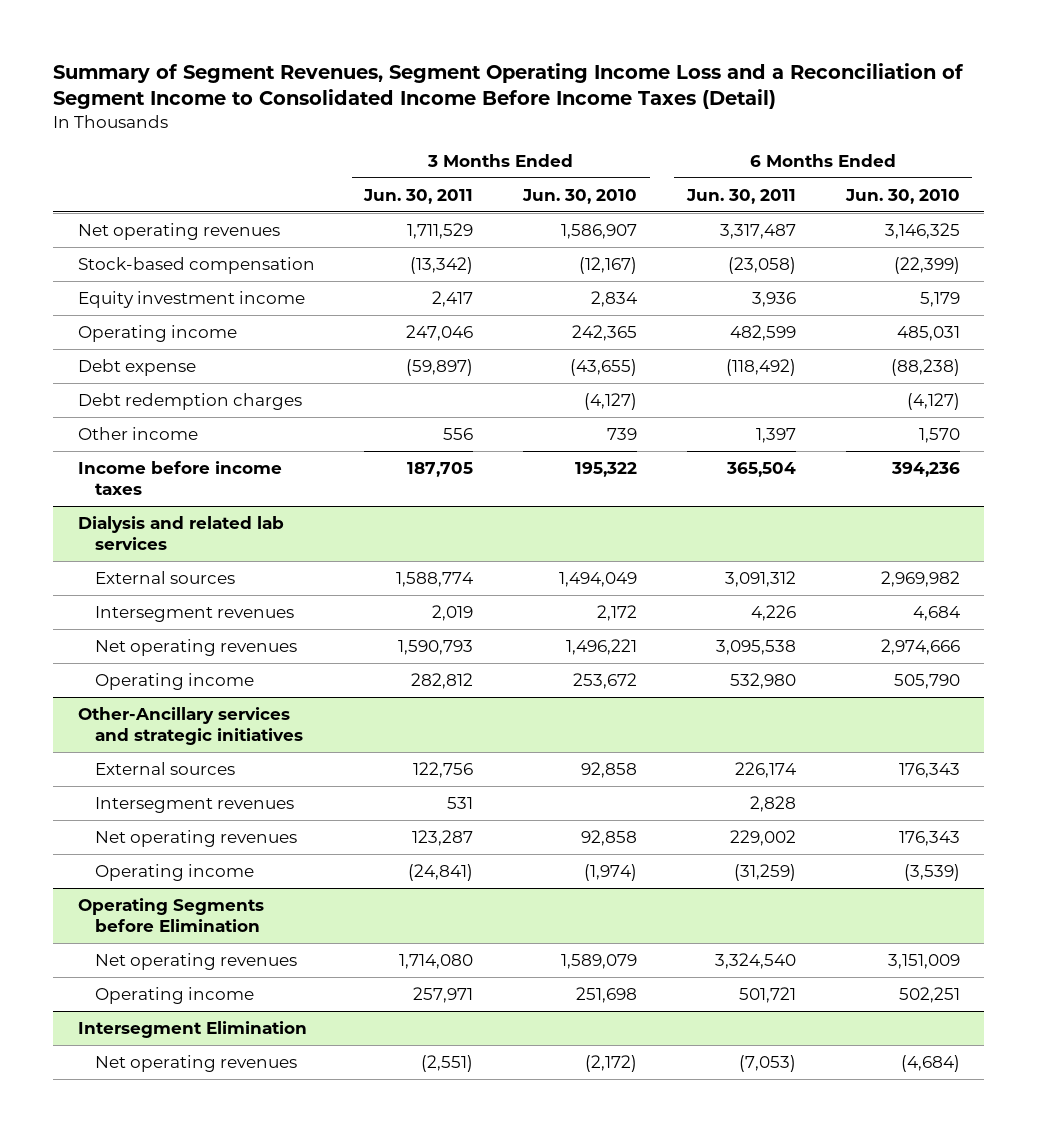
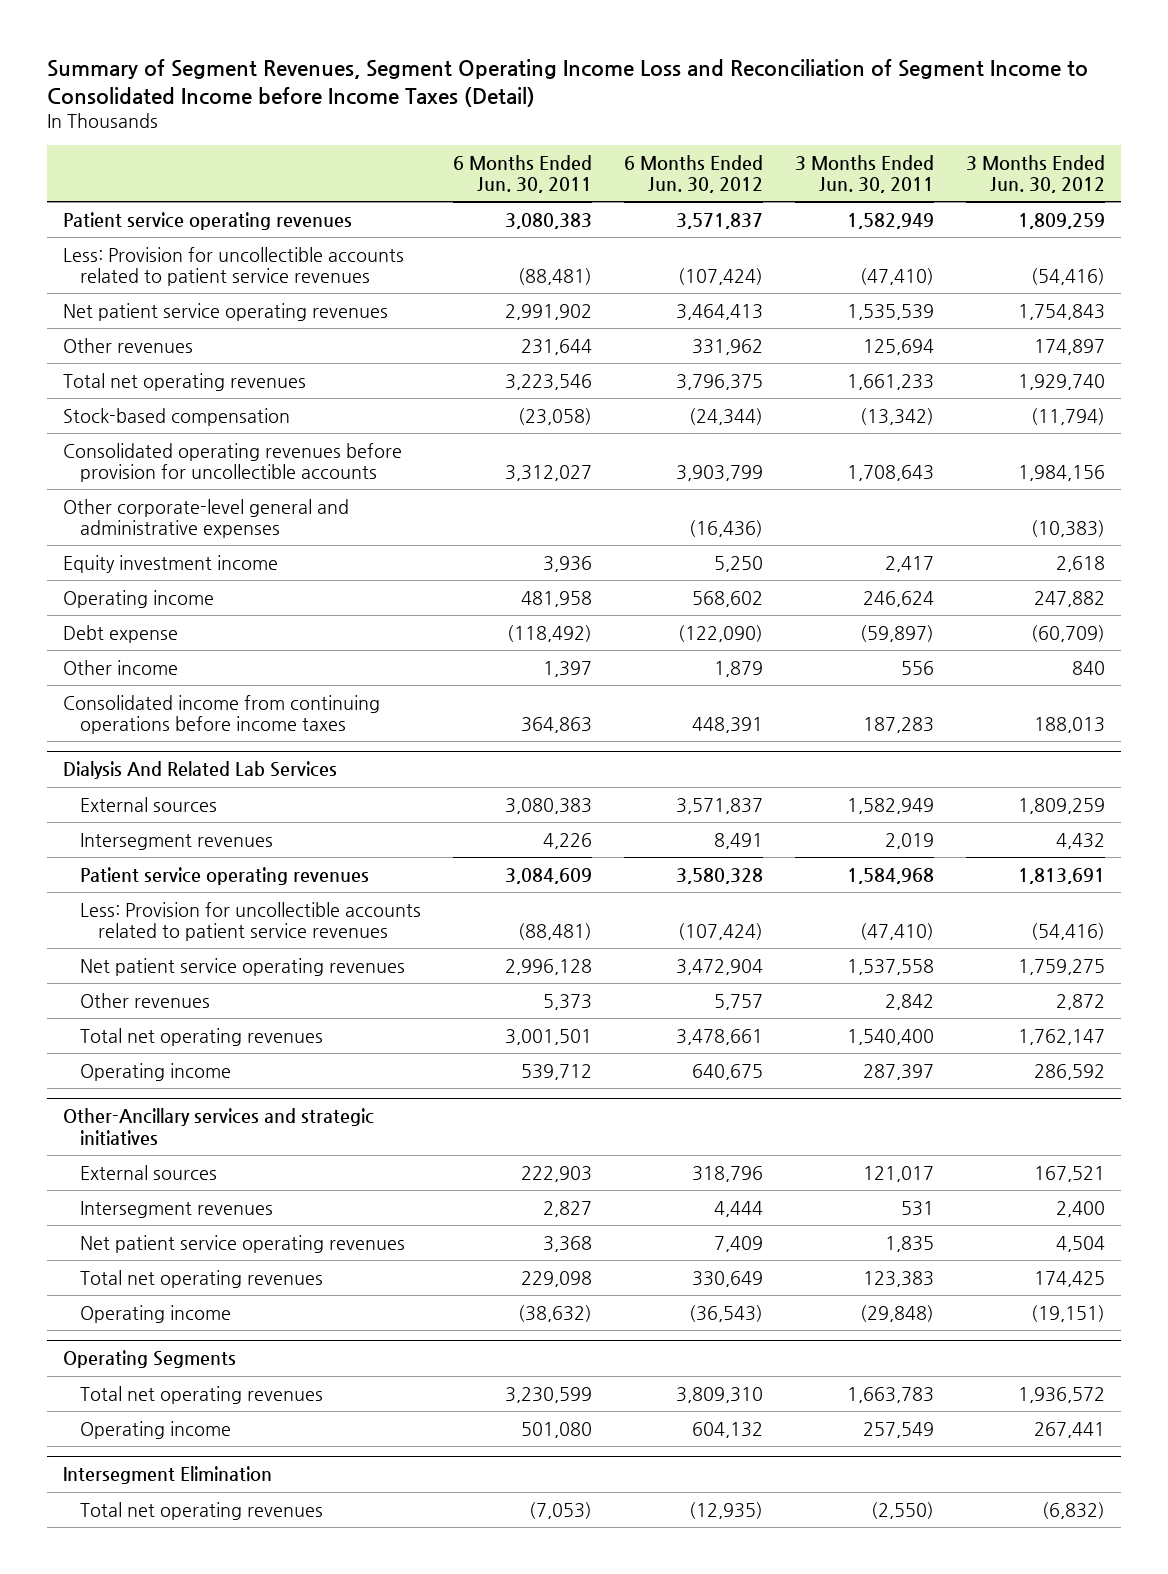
- Summary of Segment Revenues, Segment Operating Income Loss and a Reconciliation of Segment Income to Consolidated Income Before Income Taxes (Detail)
+ Summary of Segment Revenues, Segment Operating Income Loss and Reconciliation of Segment Income to Consolidated Income before Income Taxes (Detail)
- | 3 Months Ended Jun. 30, 2011 | 3 Months Ended Jun. 30, 2010 | 6 Months Ended Jun. 30, 2011 | 6 Months Ended Jun. 30, 2010
+ | 6 Months Ended Jun. 30, 2011 | 6 Months Ended Jun. 30, 2012 | 3 Months Ended Jun. 30, 2011 | 3 Months Ended Jun. 30, 2012
- Net operating revenues | 1,711,529 | 1,586,907 | 3,317,487 | 3,146,325
+ Patient service operating revenues | 3,080,383 | 3,571,837 | 1,582,949 | 1,809,259
+ Less: Provision for uncollectible accounts related to patient service revenues | (88,481) | (107,424) | (47,410) | (54,416)
+ Net patient service operating revenues | 2,991,902 | 3,464,413 | 1,535,539 | 1,754,843
+ Other revenues | 231,644 | 331,962 | 125,694 | 174,897
+ Total net operating revenues | 3,223,546 | 3,796,375 | 1,661,233 | 1,929,740
+ Consolidated operating revenues before provision for uncollectible accounts | 3,312,027 | 3,903,799 | 1,708,643 | 1,984,156
+ Other corporate-level general and administrative expenses | | (16,436) | | (10,383)
- Operating income | 247,046 | 242,365 | 482,599 | 485,031
+ Operating income | 481,958 | 568,602 | 246,624 | 247,882
- Debt redemption charges | | (4,127) | | (4,127)
- Income before income taxes | 187,705 | 195,322 | 365,504 | 394,236
- Dialysis and related lab services
- External sources | 1,588,774 | 1,494,049 | 3,091,312 | 2,969,982
+ Consolidated income from continuing operations before income taxes | 364,863 | 448,391 | 187,283 | 188,013
+ Dialysis And Related Lab Services
+ External sources | 3,080,383 | 3,571,837 | 1,582,949 | 1,809,259
- Net operating revenues | 1,590,793 | 1,496,221 | 3,095,538 | 2,974,666
- Operating income | 282,812 | 253,672 | 532,980 | 505,790
+ Patient service operating revenues | 3,084,609 | 3,580,328 | 1,584,968 | 1,813,691
+ Less: Provision for uncollectible accounts related to patient service revenues | (88,481) | (107,424) | (47,410) | (54,416)
+ Net patient service operating revenues | 2,996,128 | 3,472,904 | 1,537,558 | 1,759,275
+ Other revenues | 5,373 | 5,757 | 2,842 | 2,872
+ Total net operating revenues | 3,001,501 | 3,478,661 | 1,540,400 | 1,762,147
+ Operating income | 539,712 | 640,675 | 287,397 | 286,592
@ Other-Ancillary services and strategic initiatives
- External sources | 122,756 | 92,858 | 226,174 | 176,343
- Intersegment revenues | 531 | | 2,828 |
- Net operating revenues | 123,287 | 92,858 | 229,002 | 176,343
- Operating income | (24,841) | (1,974) | (31,259) | (3,539)
- Operating Segments before Elimination
- Net operating revenues | 1,714,080 | 1,589,079 | 3,324,540 | 3,151,009
- Operating income | 257,971 | 251,698 | 501,721 | 502,251
@ Other-Ancillary services and strategic initiatives
+ External sources | 222,903 | 318,796 | 121,017 | 167,521
+ Intersegment revenues | 2,827 | 4,444 | 531 | 2,400
+ Net patient service operating revenues | 3,368 | 7,409 | 1,835 | 4,504
+ Total net operating revenues | 229,098 | 330,649 | 123,383 | 174,425
+ Operating income | (38,632) | (36,543) | (29,848) | (19,151)
+ Operating Segments
+ Total net operating revenues | 3,230,599 | 3,809,310 | 1,663,783 | 1,936,572
+ Operating income | 501,080 | 604,132 | 257,549 | 267,441
@ Intersegment Elimination
- Net operating revenues | (2,551) | (2,172) | (7,053) | (4,684)
+ Total net operating revenues | (7,053) | (12,935) | (2,550) | (6,832)

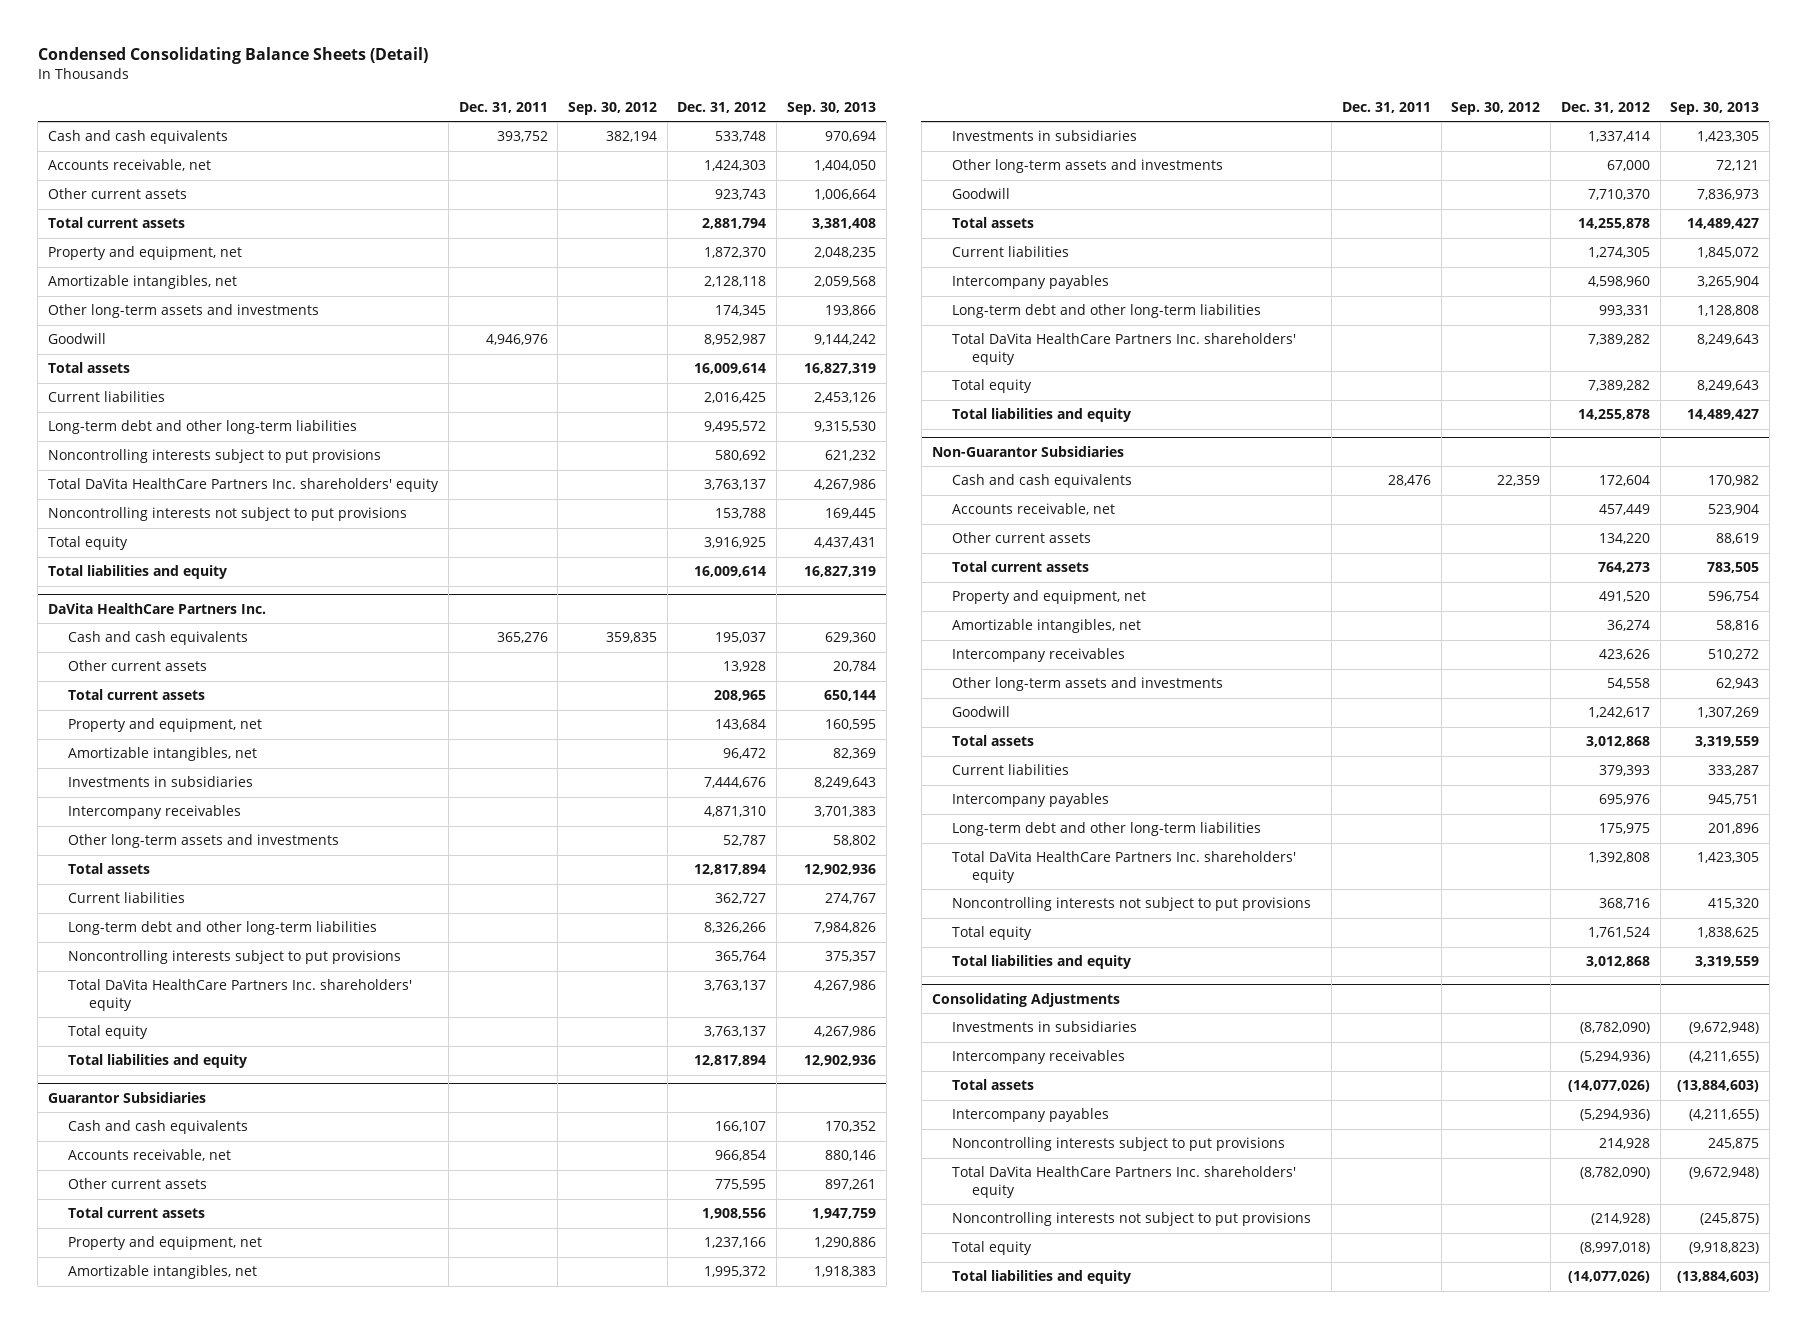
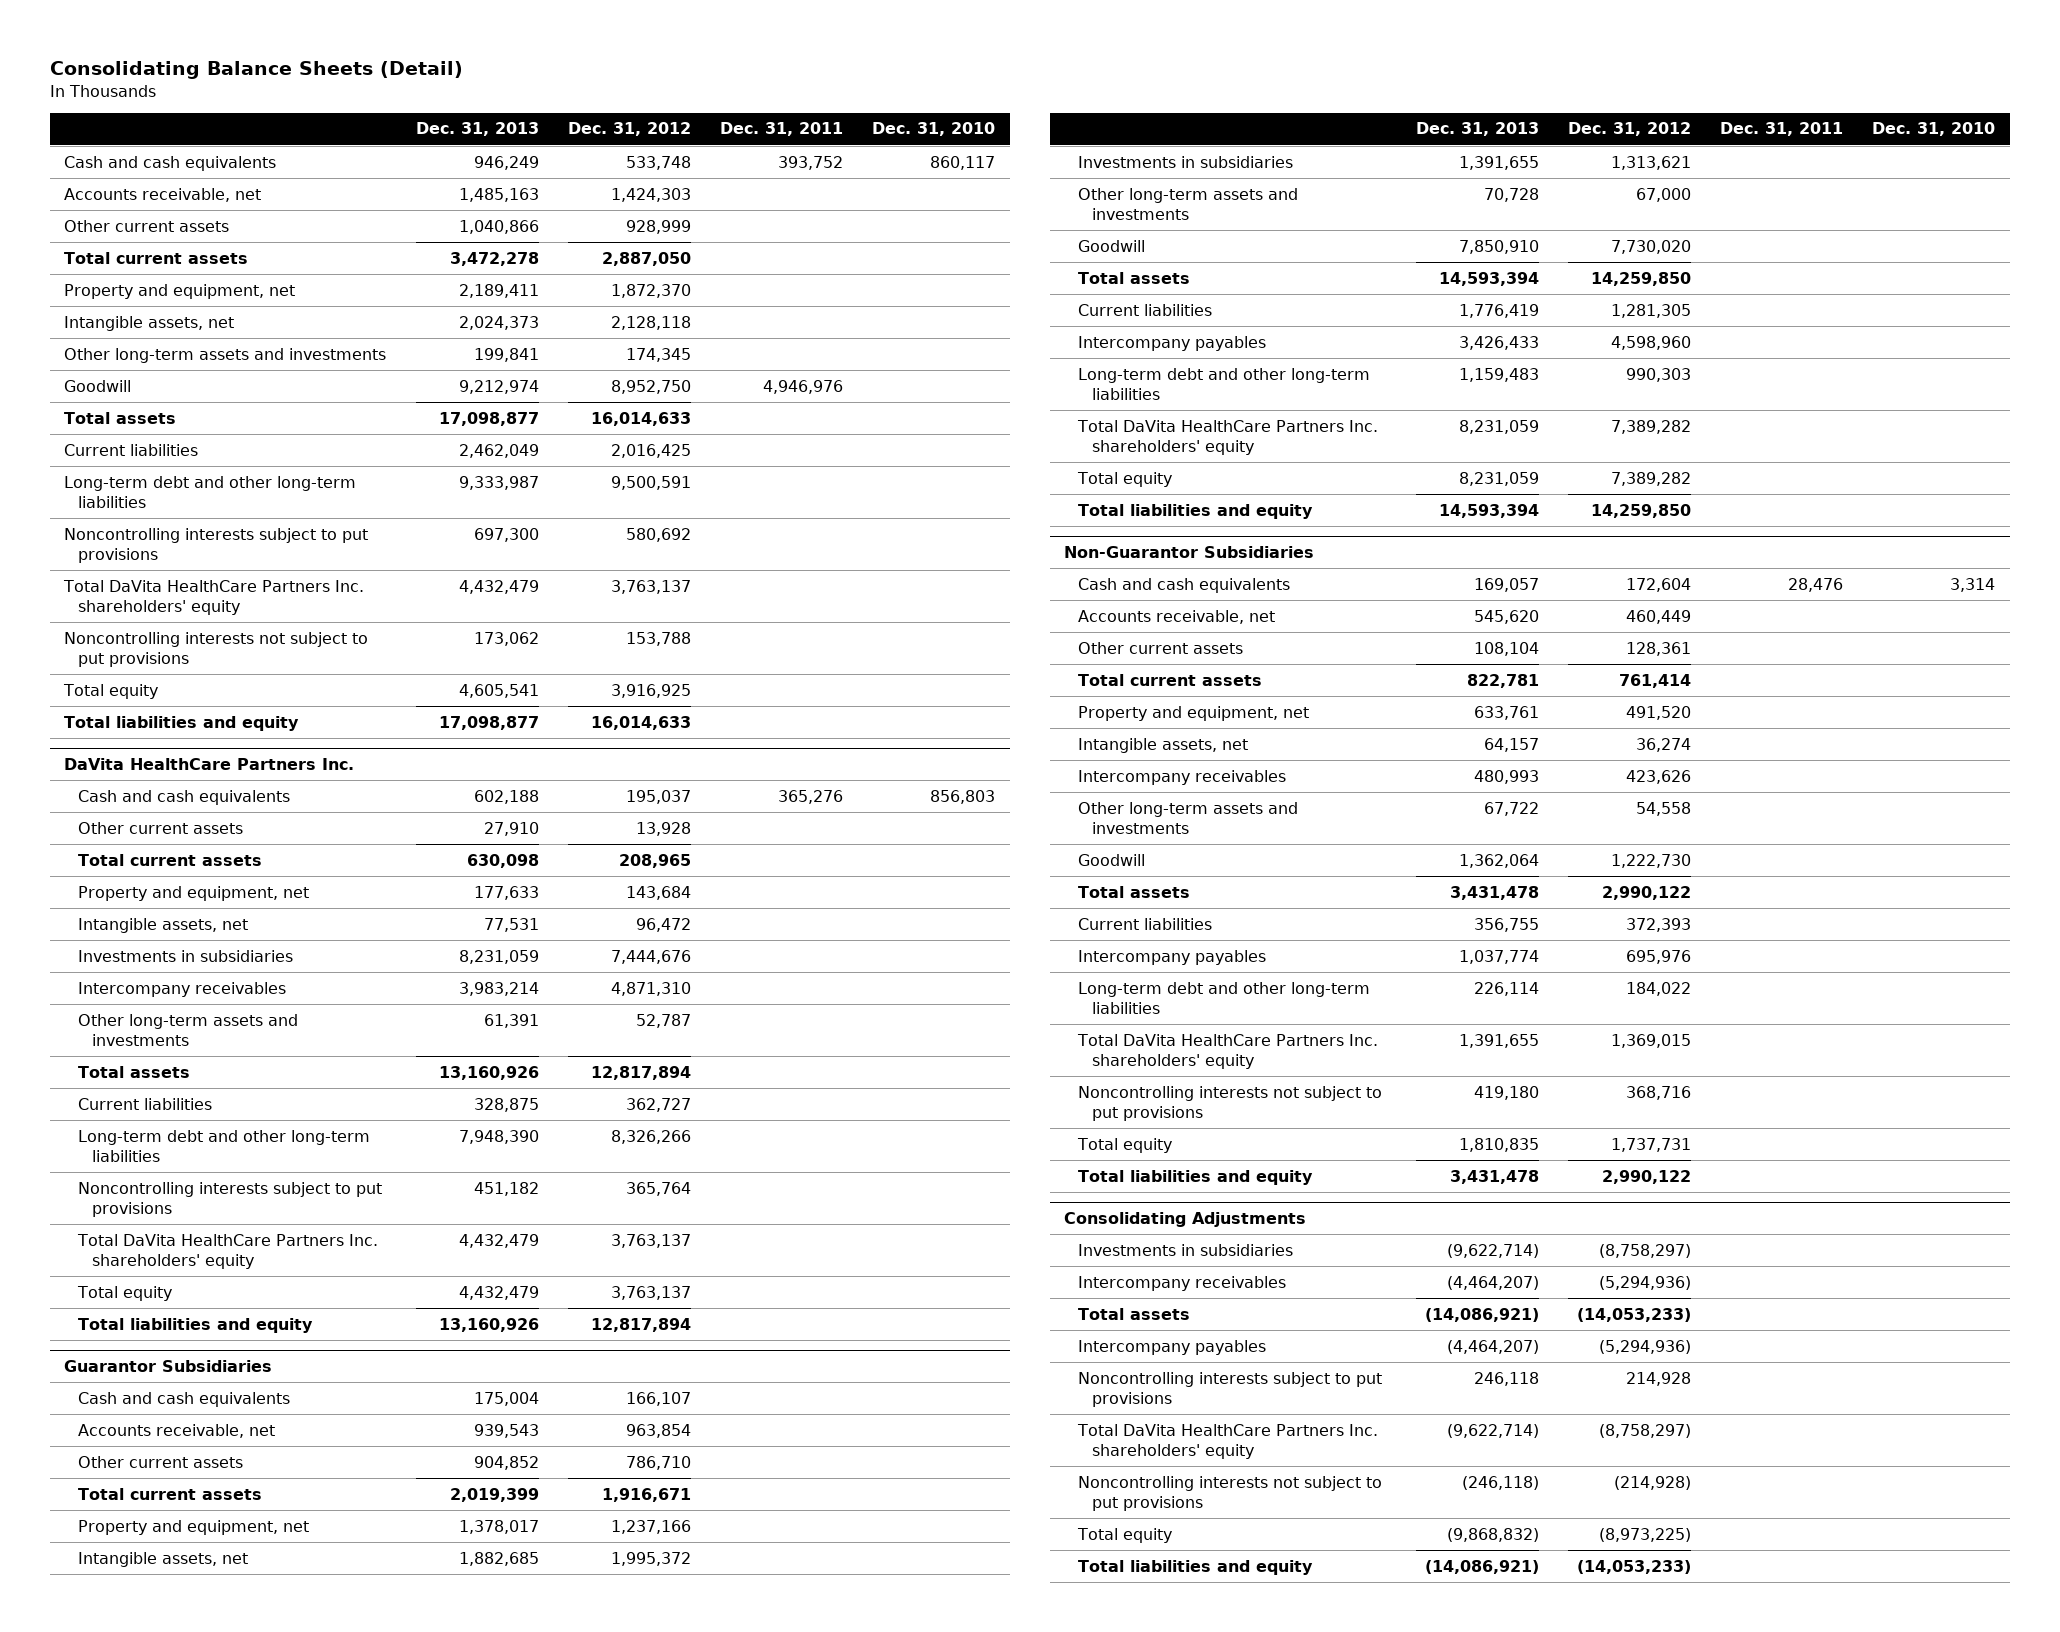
- Condensed Consolidating Balance Sheets (Detail)
+ Consolidating Balance Sheets (Detail)
- | Dec. 31, 2011 | Sep. 30, 2012 | Dec. 31, 2012 | Sep. 30, 2013
+ | Dec. 31, 2013 | Dec. 31, 2012 | Dec. 31, 2011 | Dec. 31, 2010
- Other current assets | | | 923,743 | 1,006,664
- Total current assets | | | 2,881,794 | 3,381,408
+ Other current assets | 1,040,866 | 928,999 | |
+ Total current assets | 3,472,278 | 2,887,050 | |
- Amortizable intangibles, net | | | 2,128,118 | 2,059,568
+ Intangible assets, net | 2,024,373 | 2,128,118 | |
- Goodwill | 4,946,976 | | 8,952,987 | 9,144,242
- Total assets | | | 16,009,614 | 16,827,319
+ Goodwill | 9,212,974 | 8,952,750 | 4,946,976 |
+ Total assets | 17,098,877 | 16,014,633 | |
- Long-term debt and other long-term liabilities | | | 9,495,572 | 9,315,530
+ Long-term debt and other long-term liabilities | 9,333,987 | 9,500,591 | |
- Total liabilities and equity | | | 16,009,614 | 16,827,319
+ Total liabilities and equity | 17,098,877 | 16,014,633 | |
@ DaVita HealthCare Partners Inc.
- Amortizable intangibles, net | | | 96,472 | 82,369
+ Intangible assets, net | 77,531 | 96,472 | |
@ Guarantor Subsidiaries
- Accounts receivable, net | | | 966,854 | 880,146
- Other current assets | | | 775,595 | 897,261
- Total current assets | | | 1,908,556 | 1,947,759
+ Accounts receivable, net | 939,543 | 963,854 | |
+ Other current assets | 904,852 | 786,710 | |
+ Total current assets | 2,019,399 | 1,916,671 | |
- Amortizable intangibles, net | | | 1,995,372 | 1,918,383
- Investments in subsidiaries | | | 1,337,414 | 1,423,305
+ Intangible assets, net | 1,882,685 | 1,995,372 | |
+ Investments in subsidiaries | 1,391,655 | 1,313,621 | |
- Goodwill | | | 7,710,370 | 7,836,973
- Total assets | | | 14,255,878 | 14,489,427
- Current liabilities | | | 1,274,305 | 1,845,072
+ Goodwill | 7,850,910 | 7,730,020 | |
+ Total assets | 14,593,394 | 14,259,850 | |
+ Current liabilities | 1,776,419 | 1,281,305 | |
- Long-term debt and other long-term liabilities | | | 993,331 | 1,128,808
+ Long-term debt and other long-term liabilities | 1,159,483 | 990,303 | |
- Total liabilities and equity | | | 14,255,878 | 14,489,427
+ Total liabilities and equity | 14,593,394 | 14,259,850 | |
@ Non-Guarantor Subsidiaries
- Accounts receivable, net | | | 457,449 | 523,904
- Other current assets | | | 134,220 | 88,619
- Total current assets | | | 764,273 | 783,505
+ Accounts receivable, net | 545,620 | 460,449 | |
+ Other current assets | 108,104 | 128,361 | |
+ Total current assets | 822,781 | 761,414 | |
- Amortizable intangibles, net | | | 36,274 | 58,816
+ Intangible assets, net | 64,157 | 36,274 | |
- Goodwill | | | 1,242,617 | 1,307,269
- Total assets | | | 3,012,868 | 3,319,559
- Current liabilities | | | 379,393 | 333,287
+ Goodwill | 1,362,064 | 1,222,730 | |
+ Total assets | 3,431,478 | 2,990,122 | |
+ Current liabilities | 356,755 | 372,393 | |
- Long-term debt and other long-term liabilities | | | 175,975 | 201,896
- Total DaVita HealthCare Partners Inc. shareholders' equity | | | 1,392,808 | 1,423,305
+ Long-term debt and other long-term liabilities | 226,114 | 184,022 | |
+ Total DaVita HealthCare Partners Inc. shareholders' equity | 1,391,655 | 1,369,015 | |
- Total equity | | | 1,761,524 | 1,838,625
- Total liabilities and equity | | | 3,012,868 | 3,319,559
+ Total equity | 1,810,835 | 1,737,731 | |
+ Total liabilities and equity | 3,431,478 | 2,990,122 | |
@ Consolidating Adjustments
- Investments in subsidiaries | | | (8,782,090) | (9,672,948)
+ Investments in subsidiaries | (9,622,714) | (8,758,297) | |
- Total assets | | | (14,077,026) | (13,884,603)
+ Total assets | (14,086,921) | (14,053,233) | |
- Total DaVita HealthCare Partners Inc. shareholders' equity | | | (8,782,090) | (9,672,948)
+ Total DaVita HealthCare Partners Inc. shareholders' equity | (9,622,714) | (8,758,297) | |
- Total equity | | | (8,997,018) | (9,918,823)
- Total liabilities and equity | | | (14,077,026) | (13,884,603)
+ Total equity | (9,868,832) | (8,973,225) | |
+ Total liabilities and equity | (14,086,921) | (14,053,233) | |

